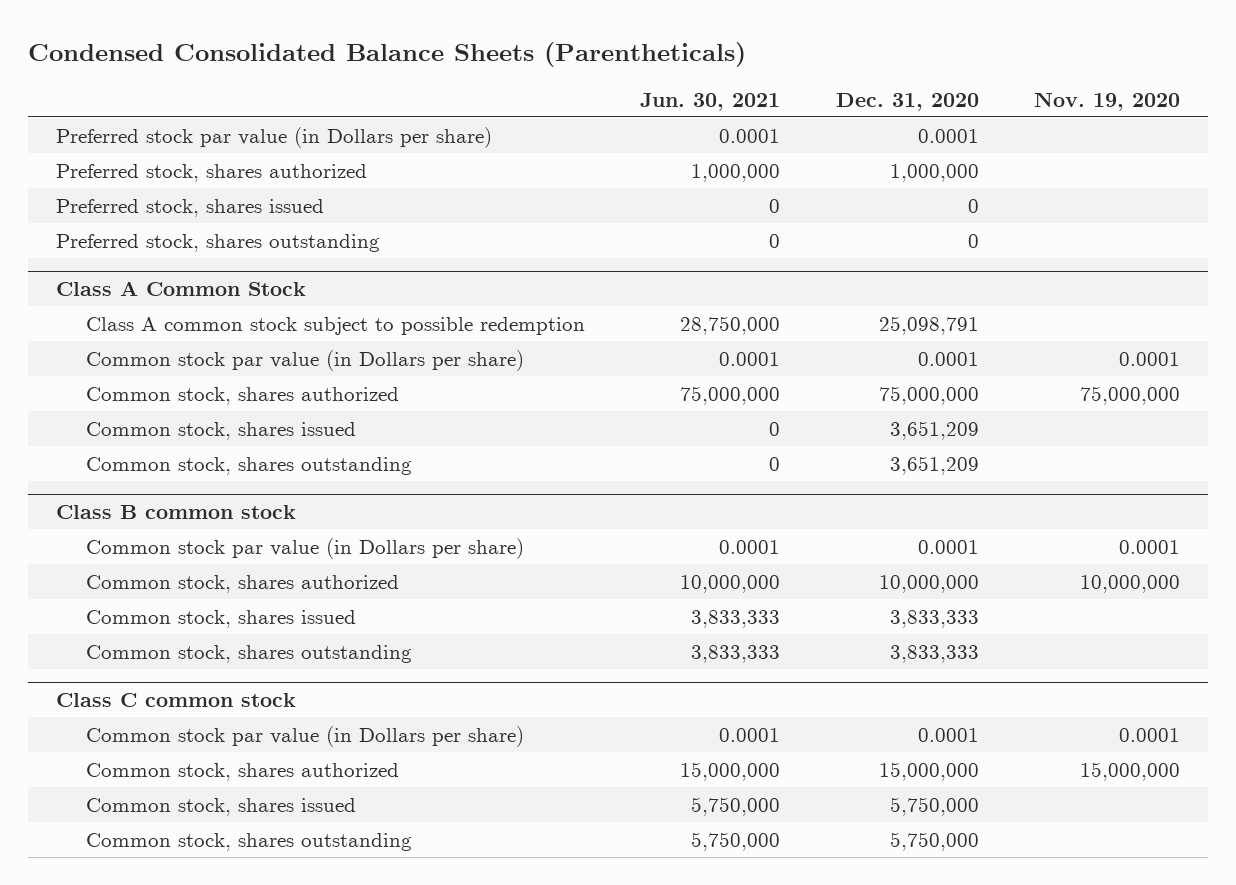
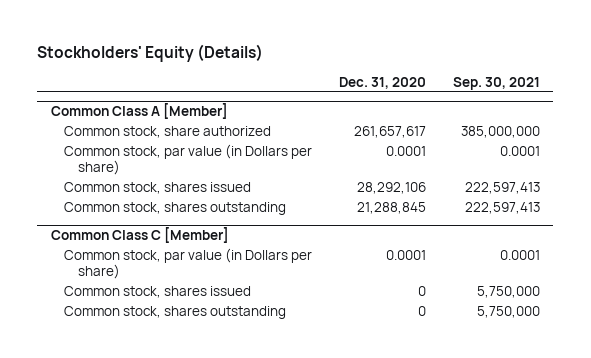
- Condensed Consolidated Balance Sheets (Parentheticals)
+ Stockholders' Equity (Details)
- | Jun. 30, 2021 | Dec. 31, 2020 | Nov. 19, 2020
+ | Dec. 31, 2020 | Sep. 30, 2021
- Preferred stock par value (in Dollars per share) | 0.0001 | 0.0001 |
- Preferred stock, shares authorized | 1,000,000 | 1,000,000 |
- Preferred stock, shares issued | 0 | 0 |
- Preferred stock, shares outstanding | 0 | 0 |
- Class A Common Stock
- Class A common stock subject to possible redemption | 28,750,000 | 25,098,791 |
- Common stock par value (in Dollars per share) | 0.0001 | 0.0001 | 0.0001
- Common stock, shares authorized | 75,000,000 | 75,000,000 | 75,000,000
- Common stock, shares issued | 0 | 3,651,209 |
- Common stock, shares outstanding | 0 | 3,651,209 |
- Class B common stock
- Common stock par value (in Dollars per share) | 0.0001 | 0.0001 | 0.0001
- Common stock, shares authorized | 10,000,000 | 10,000,000 | 10,000,000
- Common stock, shares issued | 3,833,333 | 3,833,333 |
- Common stock, shares outstanding | 3,833,333 | 3,833,333 |
- Class C common stock
- Common stock par value (in Dollars per share) | 0.0001 | 0.0001 | 0.0001
- Common stock, shares authorized | 15,000,000 | 15,000,000 | 15,000,000
- Common stock, shares issued | 5,750,000 | 5,750,000 |
- Common stock, shares outstanding | 5,750,000 | 5,750,000 |
+ Common Class A [Member]
+ Common stock, share authorized | 261,657,617 | 385,000,000
+ Common stock, par value (in Dollars per share) | 0.0001 | 0.0001
+ Common stock, shares issued | 28,292,106 | 222,597,413
+ Common stock, shares outstanding | 21,288,845 | 222,597,413
+ Common Class C [Member]
+ Common stock, par value (in Dollars per share) | 0.0001 | 0.0001
+ Common stock, shares issued | 0 | 5,750,000
+ Common stock, shares outstanding | 0 | 5,750,000

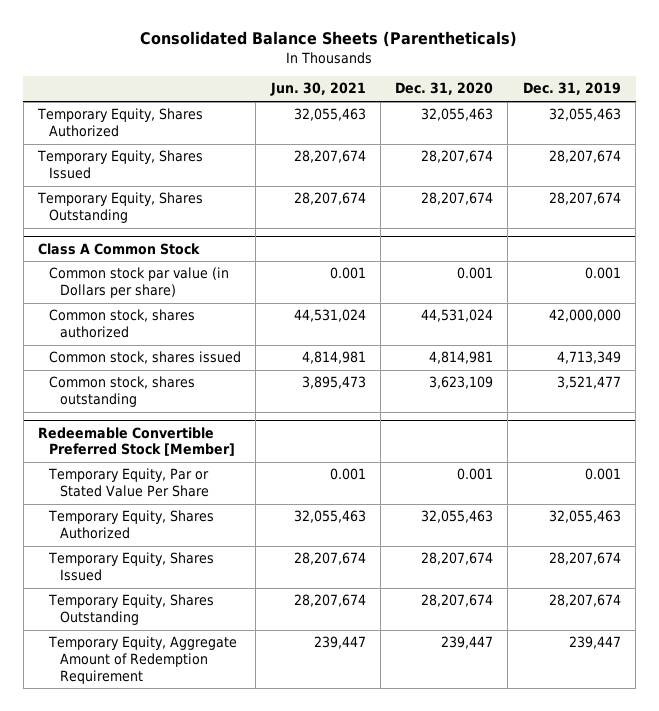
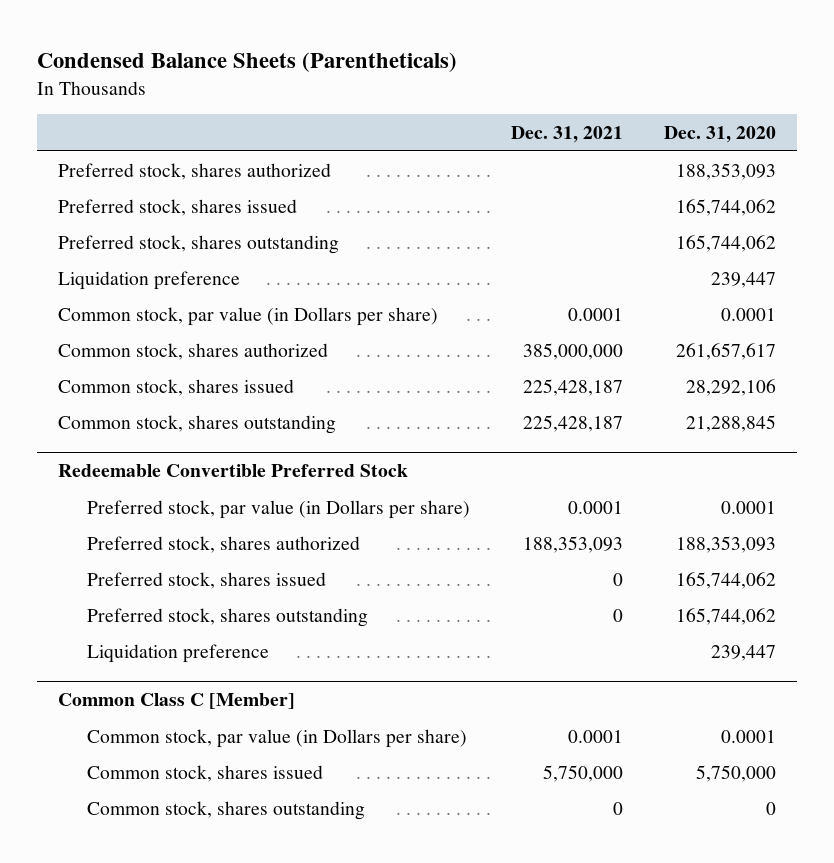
- Consolidated Balance Sheets (Parentheticals)
+ Condensed Balance Sheets (Parentheticals)
- | Jun. 30, 2021 | Dec. 31, 2020 | Dec. 31, 2019
+ | Dec. 31, 2021 | Dec. 31, 2020
- Temporary Equity, Shares Authorized | 32,055,463 | 32,055,463 | 32,055,463
- Temporary Equity, Shares Issued | 28,207,674 | 28,207,674 | 28,207,674
- Temporary Equity, Shares Outstanding | 28,207,674 | 28,207,674 | 28,207,674
- Class A Common Stock
- Common stock par value (in Dollars per share) | 0.001 | 0.001 | 0.001
- Common stock, shares authorized | 44,531,024 | 44,531,024 | 42,000,000
- Common stock, shares issued | 4,814,981 | 4,814,981 | 4,713,349
- Common stock, shares outstanding | 3,895,473 | 3,623,109 | 3,521,477
- Redeemable Convertible Preferred Stock [Member]
- Temporary Equity, Par or Stated Value Per Share | 0.001 | 0.001 | 0.001
- Temporary Equity, Shares Authorized | 32,055,463 | 32,055,463 | 32,055,463
- Temporary Equity, Shares Issued | 28,207,674 | 28,207,674 | 28,207,674
- Temporary Equity, Shares Outstanding | 28,207,674 | 28,207,674 | 28,207,674
- Temporary Equity, Aggregate Amount of Redemption Requirement | 239,447 | 239,447 | 239,447
+ Preferred stock, shares authorized | | 188,353,093
+ Preferred stock, shares issued | | 165,744,062
+ Preferred stock, shares outstanding | | 165,744,062
+ Liquidation preference | | 239,447
+ Common stock, par value (in Dollars per share) | 0.0001 | 0.0001
+ Common stock, shares authorized | 385,000,000 | 261,657,617
+ Common stock, shares issued | 225,428,187 | 28,292,106
+ Common stock, shares outstanding | 225,428,187 | 21,288,845
+ Redeemable Convertible Preferred Stock
+ Preferred stock, par value (in Dollars per share) | 0.0001 | 0.0001
+ Preferred stock, shares authorized | 188,353,093 | 188,353,093
+ Preferred stock, shares issued | 0 | 165,744,062
+ Preferred stock, shares outstanding | 0 | 165,744,062
+ Liquidation preference | | 239,447
+ Common Class C [Member]
+ Common stock, par value (in Dollars per share) | 0.0001 | 0.0001
+ Common stock, shares issued | 5,750,000 | 5,750,000
+ Common stock, shares outstanding | 0 | 0

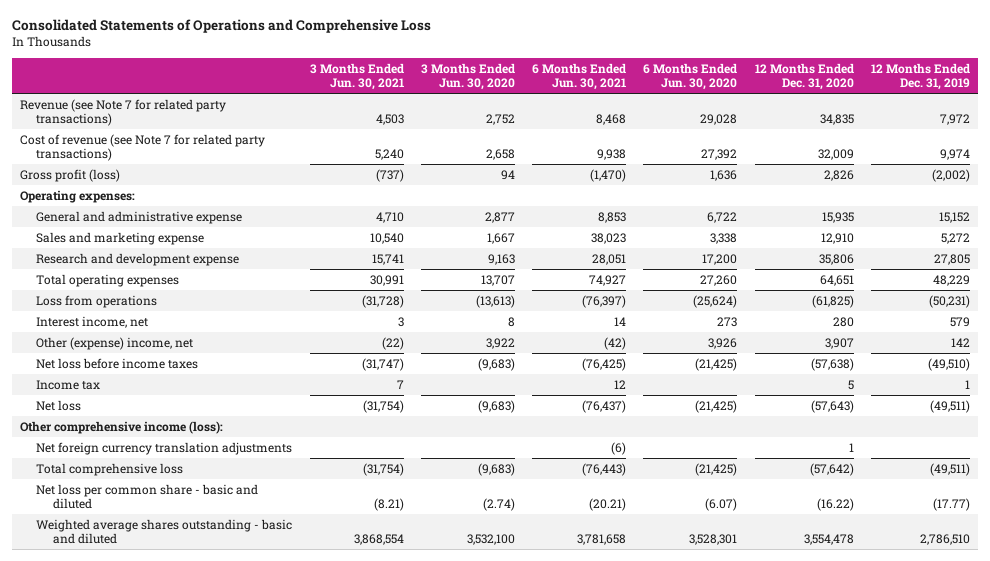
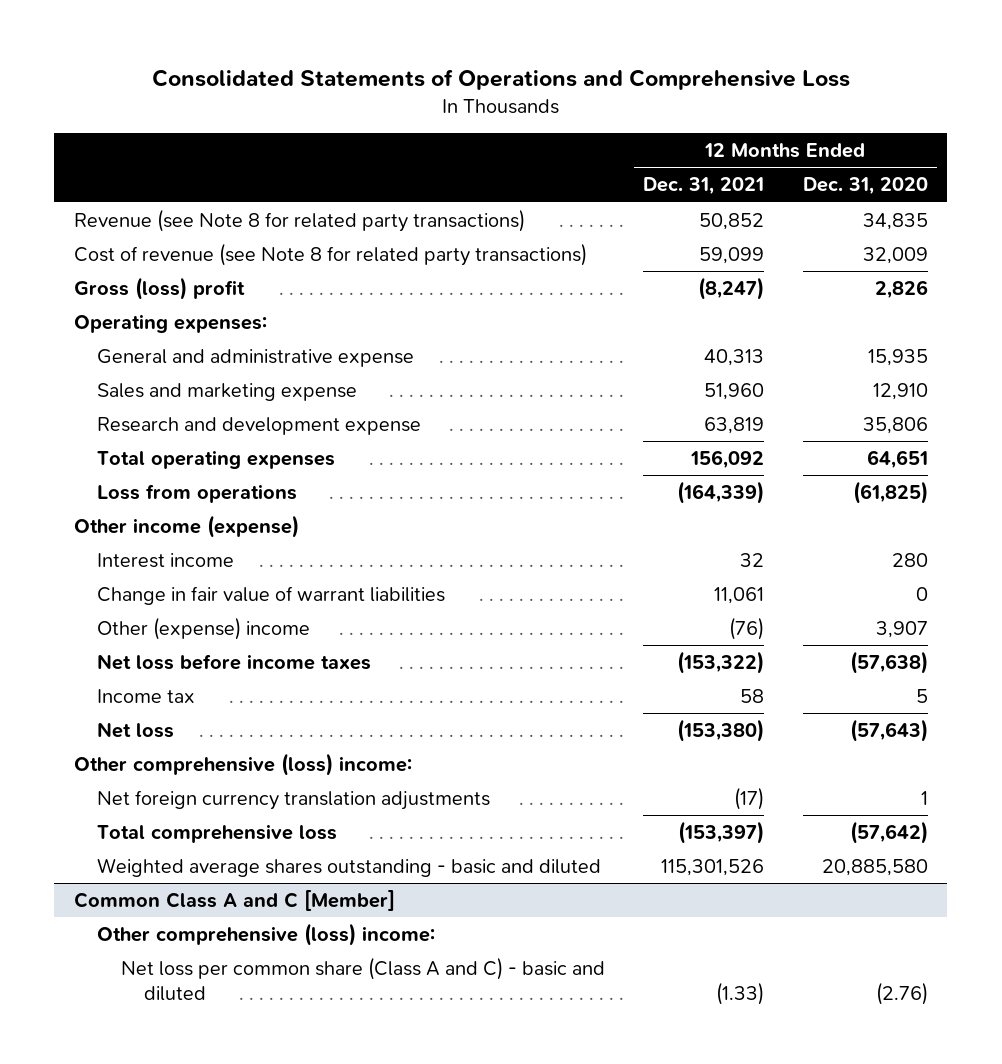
- | 3 Months Ended Jun. 30, 2021 | 3 Months Ended Jun. 30, 2020 | 6 Months Ended Jun. 30, 2021 | 6 Months Ended Jun. 30, 2020 | 12 Months Ended Dec. 31, 2020 | 12 Months Ended Dec. 31, 2019
+ | 12 Months Ended Dec. 31, 2021 | 12 Months Ended Dec. 31, 2020
- Revenue (see Note 7 for related party transactions) | 4,503 | 2,752 | 8,468 | 29,028 | 34,835 | 7,972
- Cost of revenue (see Note 7 for related party transactions) | 5,240 | 2,658 | 9,938 | 27,392 | 32,009 | 9,974
- Gross profit (loss) | (737) | 94 | (1,470) | 1,636 | 2,826 | (2,002)
+ Revenue (see Note 8 for related party transactions) | 50,852 | 34,835
+ Cost of revenue (see Note 8 for related party transactions) | 59,099 | 32,009
+ Gross (loss) profit | (8,247) | 2,826
- Interest income, net | 3 | 8 | 14 | 273 | 280 | 579
- Other (expense) income, net | (22) | 3,922 | (42) | 3,926 | 3,907 | 142
+ Other income (expense)
+ Interest income | 32 | 280
+ Change in fair value of warrant liabilities | 11,061 | 0
+ Other (expense) income | (76) | 3,907
- Other comprehensive income (loss):
+ Other comprehensive (loss) income:
- Net loss per common share - basic and diluted | (8.21) | (2.74) | (20.21) | (6.07) | (16.22) | (17.77)
- Weighted average shares outstanding - basic and diluted | 3,868,554 | 3,532,100 | 3,781,658 | 3,528,301 | 3,554,478 | 2,786,510
+ Weighted average shares outstanding - basic and diluted | 115,301,526 | 20,885,580
+ Common Class A and C [Member]
+ Other comprehensive (loss) income:
+ Net loss per common share (Class A and C) - basic and diluted | (1.33) | (2.76)

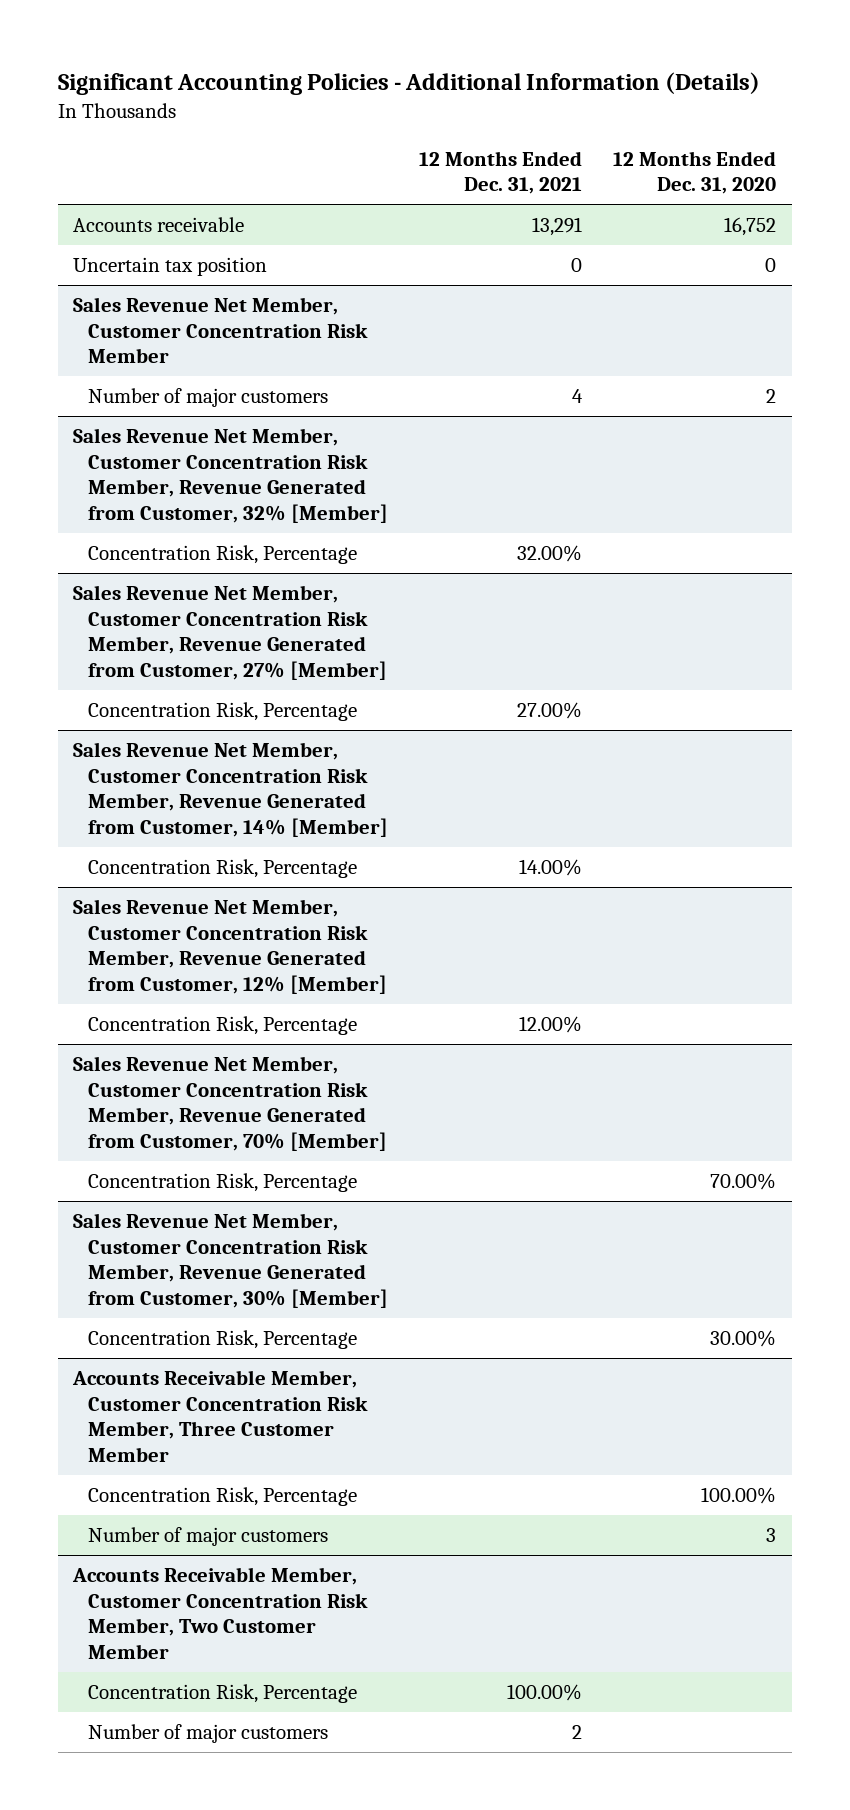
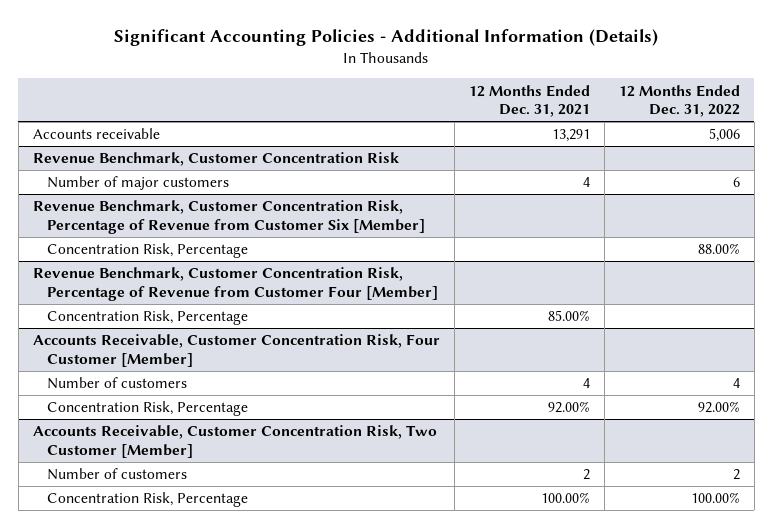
- | 12 Months Ended Dec. 31, 2021 | 12 Months Ended Dec. 31, 2020
+ | 12 Months Ended Dec. 31, 2021 | 12 Months Ended Dec. 31, 2022
- Uncertain tax position | 0 | 0
- Sales Revenue Net Member, Customer Concentration Risk Member
+ Revenue Benchmark, Customer Concentration Risk
- Sales Revenue Net Member, Customer Concentration Risk Member, Revenue Generated from Customer, 32% [Member]
- Concentration Risk, Percentage | 32.00% |
- Sales Revenue Net Member, Customer Concentration Risk Member, Revenue Generated from Customer, 27% [Member]
- Concentration Risk, Percentage | 27.00% |
- Sales Revenue Net Member, Customer Concentration Risk Member, Revenue Generated from Customer, 14% [Member]
- Concentration Risk, Percentage | 14.00% |
- Sales Revenue Net Member, Customer Concentration Risk Member, Revenue Generated from Customer, 12% [Member]
- Concentration Risk, Percentage | 12.00% |
- Sales Revenue Net Member, Customer Concentration Risk Member, Revenue Generated from Customer, 70% [Member]
- Concentration Risk, Percentage | | 70.00%
- Sales Revenue Net Member, Customer Concentration Risk Member, Revenue Generated from Customer, 30% [Member]
- Concentration Risk, Percentage | | 30.00%
- Accounts Receivable Member, Customer Concentration Risk Member, Three Customer Member
+ Revenue Benchmark, Customer Concentration Risk, Percentage of Revenue from Customer Six [Member]
- Number of major customers | | 3
- Accounts Receivable Member, Customer Concentration Risk Member, Two Customer Member
+ Revenue Benchmark, Customer Concentration Risk, Percentage of Revenue from Customer Four [Member]
+ Concentration Risk, Percentage | 85.00% |
+ Accounts Receivable, Customer Concentration Risk, Four Customer [Member]
+ Number of customers | 4 | 4
+ Concentration Risk, Percentage | 92.00% | 92.00%
+ Accounts Receivable, Customer Concentration Risk, Two Customer [Member]
+ Number of customers | 2 | 2
- Number of major customers | 2 |

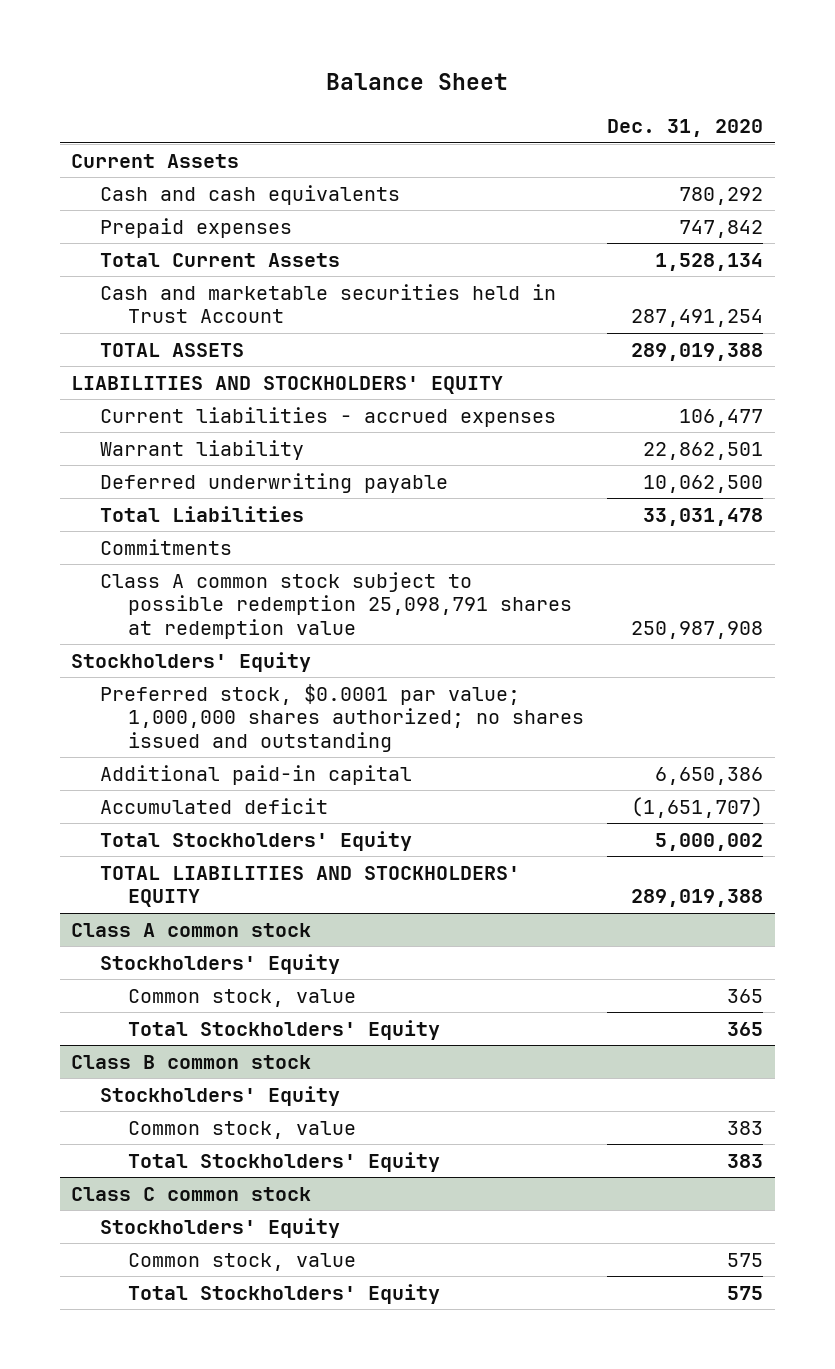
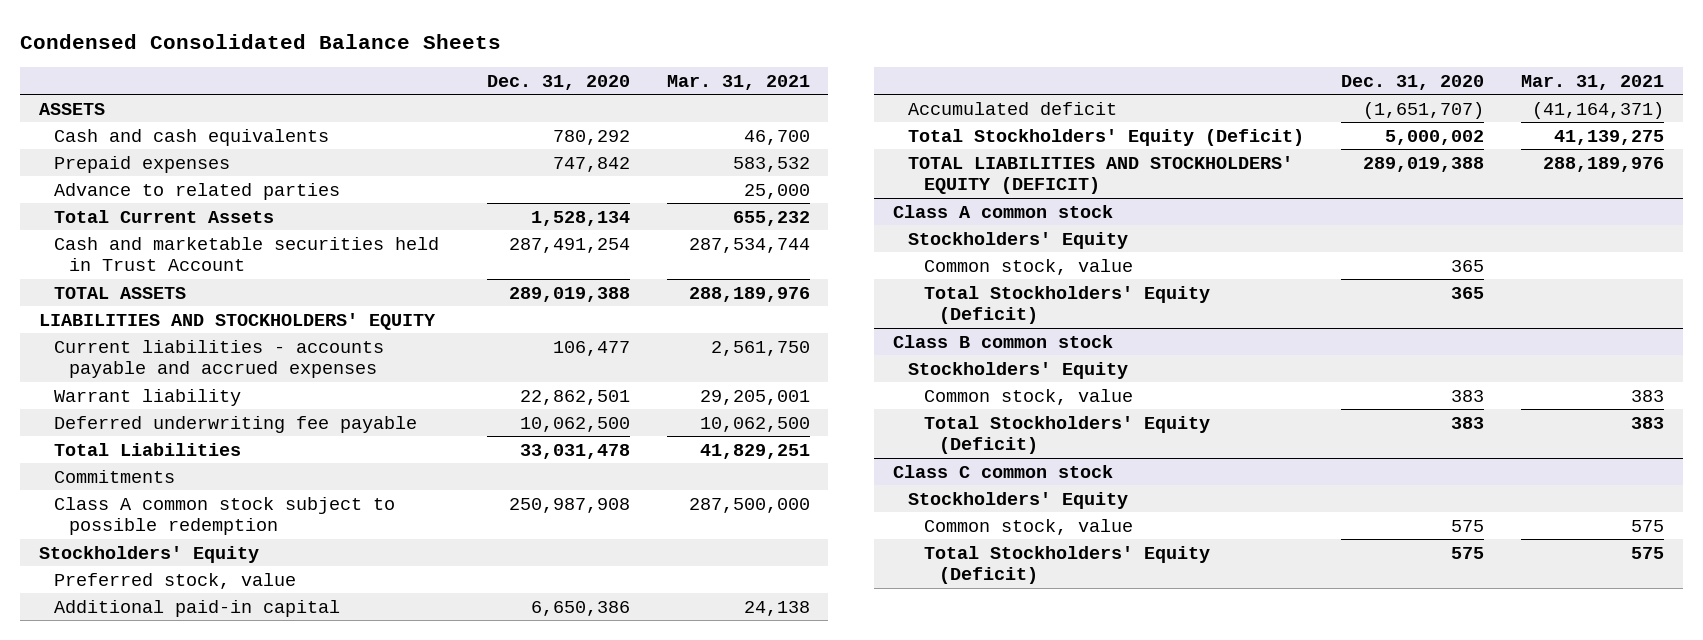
- Balance Sheet
+ Condensed Consolidated Balance Sheets
- | Dec. 31, 2020
+ | Dec. 31, 2020 | Mar. 31, 2021
- Current Assets
+ ASSETS
+ Advance to related parties | | 25,000
- Current liabilities - accrued expenses | 106,477
+ Current liabilities - accounts payable and accrued expenses | 106,477 | 2,561,750
- Deferred underwriting payable | 10,062,500
+ Deferred underwriting fee payable | 10,062,500 | 10,062,500
- Class A common stock subject to possible redemption 25,098,791 shares at redemption value | 250,987,908
+ Class A common stock subject to possible redemption | 250,987,908 | 287,500,000
- Preferred stock, $0.0001 par value; 1,000,000 shares authorized; no shares issued and outstanding
+ Preferred stock, value
- Total Stockholders' Equity | 5,000,002
- TOTAL LIABILITIES AND STOCKHOLDERS' EQUITY | 289,019,388
+ Total Stockholders' Equity (Deficit) | 5,000,002 | 41,139,275
+ TOTAL LIABILITIES AND STOCKHOLDERS' EQUITY (DEFICIT) | 289,019,388 | 288,189,976
@ Class A common stock
- Total Stockholders' Equity | 365
+ Total Stockholders' Equity (Deficit) | 365 |
@ Class B common stock
- Total Stockholders' Equity | 383
+ Total Stockholders' Equity (Deficit) | 383 | 383
@ Class C common stock
- Total Stockholders' Equity | 575
+ Total Stockholders' Equity (Deficit) | 575 | 575

